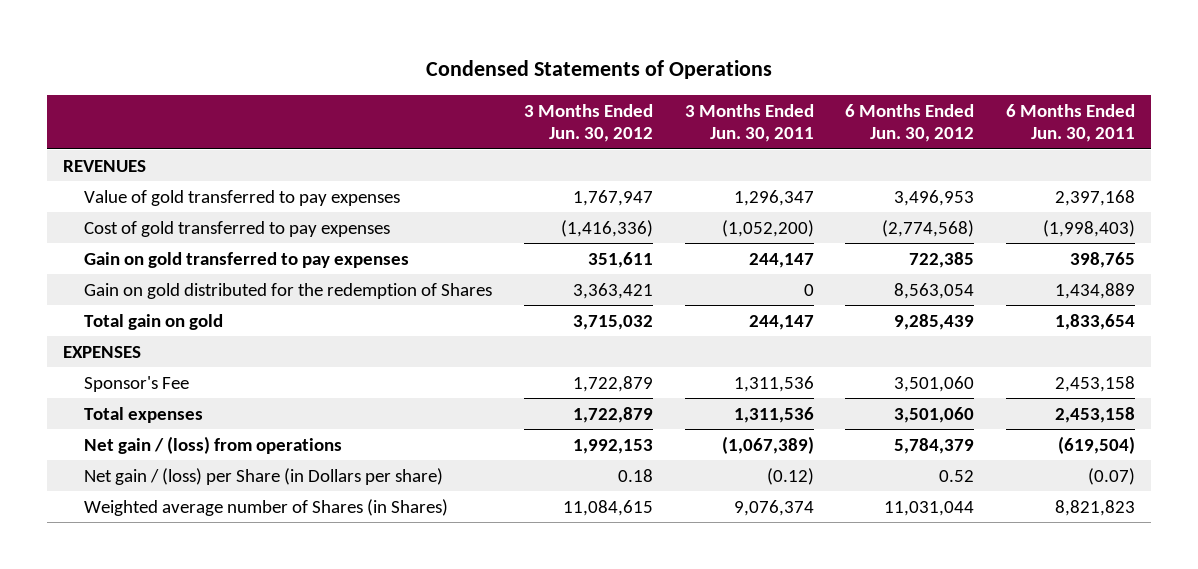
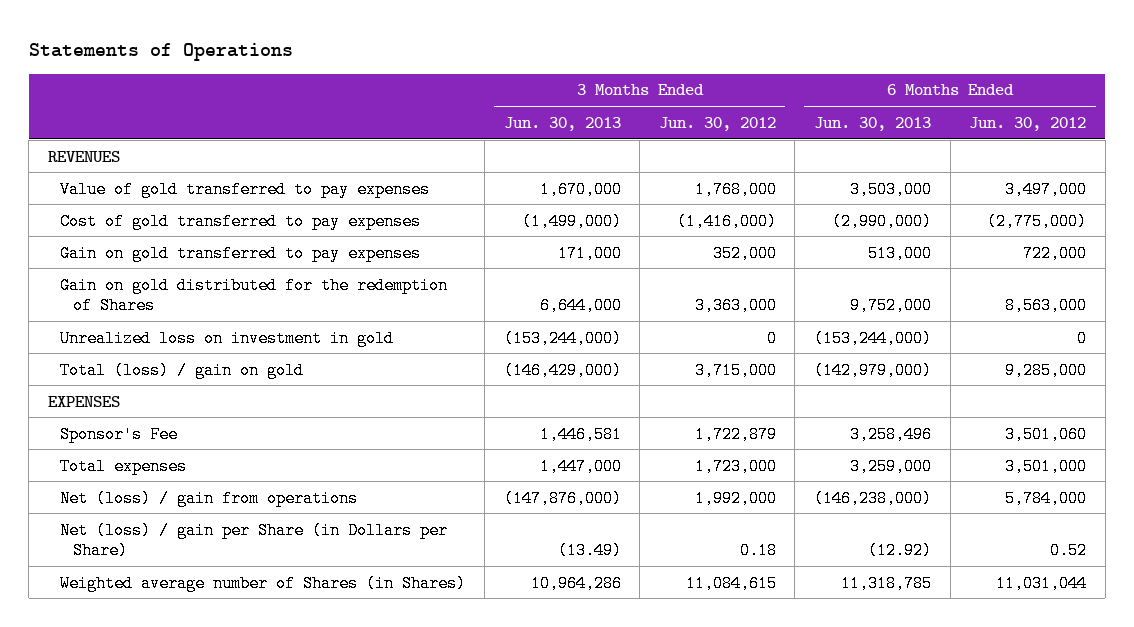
- Condensed Statements of Operations
+ Statements of Operations
- | 3 Months Ended Jun. 30, 2012 | 3 Months Ended Jun. 30, 2011 | 6 Months Ended Jun. 30, 2012 | 6 Months Ended Jun. 30, 2011
+ | 3 Months Ended Jun. 30, 2013 | 3 Months Ended Jun. 30, 2012 | 6 Months Ended Jun. 30, 2013 | 6 Months Ended Jun. 30, 2012
- Value of gold transferred to pay expenses | 1,767,947 | 1,296,347 | 3,496,953 | 2,397,168
- Cost of gold transferred to pay expenses | (1,416,336) | (1,052,200) | (2,774,568) | (1,998,403)
- Gain on gold transferred to pay expenses | 351,611 | 244,147 | 722,385 | 398,765
- Gain on gold distributed for the redemption of Shares | 3,363,421 | 0 | 8,563,054 | 1,434,889
- Total gain on gold | 3,715,032 | 244,147 | 9,285,439 | 1,833,654
+ Value of gold transferred to pay expenses | 1,670,000 | 1,768,000 | 3,503,000 | 3,497,000
+ Cost of gold transferred to pay expenses | (1,499,000) | (1,416,000) | (2,990,000) | (2,775,000)
+ Gain on gold transferred to pay expenses | 171,000 | 352,000 | 513,000 | 722,000
+ Gain on gold distributed for the redemption of Shares | 6,644,000 | 3,363,000 | 9,752,000 | 8,563,000
+ Unrealized loss on investment in gold | (153,244,000) | 0 | (153,244,000) | 0
+ Total (loss) / gain on gold | (146,429,000) | 3,715,000 | (142,979,000) | 9,285,000
- Total expenses | 1,722,879 | 1,311,536 | 3,501,060 | 2,453,158
- Net gain / (loss) from operations | 1,992,153 | (1,067,389) | 5,784,379 | (619,504)
- Net gain / (loss) per Share (in Dollars per share) | 0.18 | (0.12) | 0.52 | (0.07)
+ Total expenses | 1,447,000 | 1,723,000 | 3,259,000 | 3,501,000
+ Net (loss) / gain from operations | (147,876,000) | 1,992,000 | (146,238,000) | 5,784,000
+ Net (loss) / gain per Share (in Dollars per Share) | (13.49) | 0.18 | (12.92) | 0.52

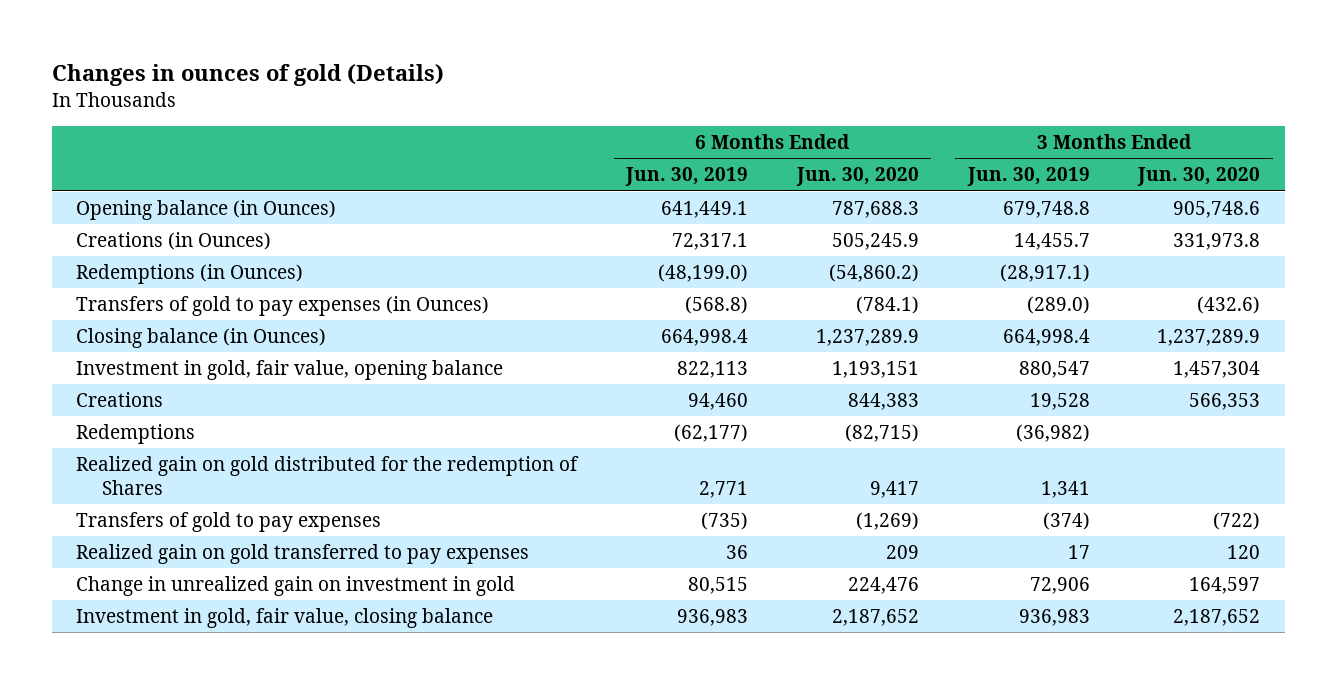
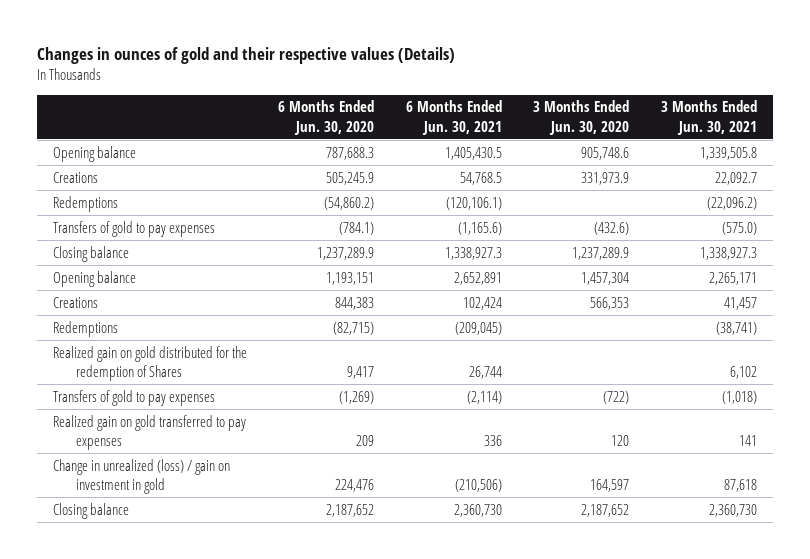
- Changes in ounces of gold (Details)
+ Changes in ounces of gold and their respective values (Details)
- | 6 Months Ended Jun. 30, 2019 | 6 Months Ended Jun. 30, 2020 | 3 Months Ended Jun. 30, 2019 | 3 Months Ended Jun. 30, 2020
+ | 6 Months Ended Jun. 30, 2020 | 6 Months Ended Jun. 30, 2021 | 3 Months Ended Jun. 30, 2020 | 3 Months Ended Jun. 30, 2021
- Opening balance (in Ounces) | 641,449.1 | 787,688.3 | 679,748.8 | 905,748.6
- Creations (in Ounces) | 72,317.1 | 505,245.9 | 14,455.7 | 331,973.8
- Redemptions (in Ounces) | (48,199.0) | (54,860.2) | (28,917.1) |
- Transfers of gold to pay expenses (in Ounces) | (568.8) | (784.1) | (289.0) | (432.6)
- Closing balance (in Ounces) | 664,998.4 | 1,237,289.9 | 664,998.4 | 1,237,289.9
- Investment in gold, fair value, opening balance | 822,113 | 1,193,151 | 880,547 | 1,457,304
+ Opening balance | 787,688.3 | 1,405,430.5 | 905,748.6 | 1,339,505.8
+ Creations | 505,245.9 | 54,768.5 | 331,973.9 | 22,092.7
+ Redemptions | (54,860.2) | (120,106.1) | | (22,096.2)
+ Transfers of gold to pay expenses | (784.1) | (1,165.6) | (432.6) | (575.0)
+ Closing balance | 1,237,289.9 | 1,338,927.3 | 1,237,289.9 | 1,338,927.3
+ Opening balance | 1,193,151 | 2,652,891 | 1,457,304 | 2,265,171
- Change in unrealized gain on investment in gold | 80,515 | 224,476 | 72,906 | 164,597
- Investment in gold, fair value, closing balance | 936,983 | 2,187,652 | 936,983 | 2,187,652
+ Change in unrealized (loss) / gain on investment in gold | 224,476 | (210,506) | 164,597 | 87,618
+ Closing balance | 2,187,652 | 2,360,730 | 2,187,652 | 2,360,730

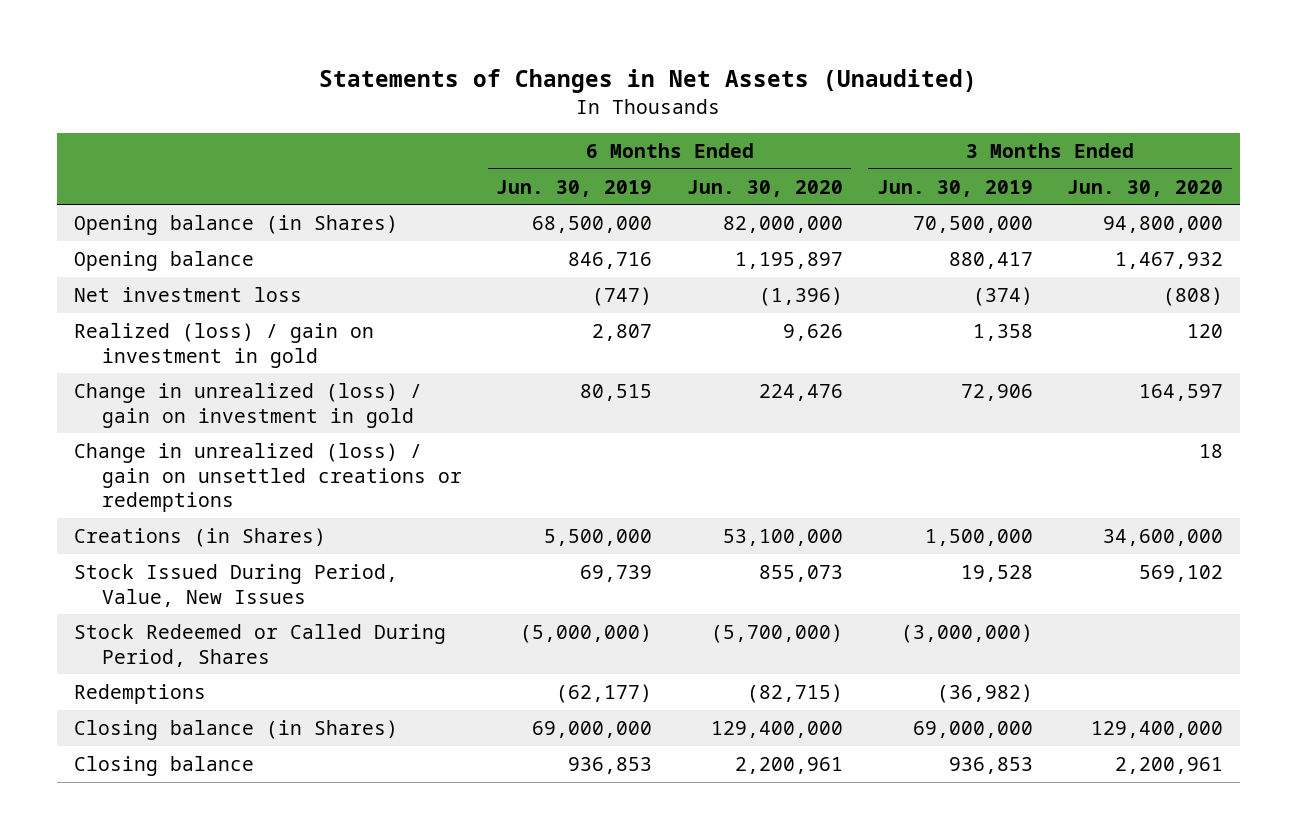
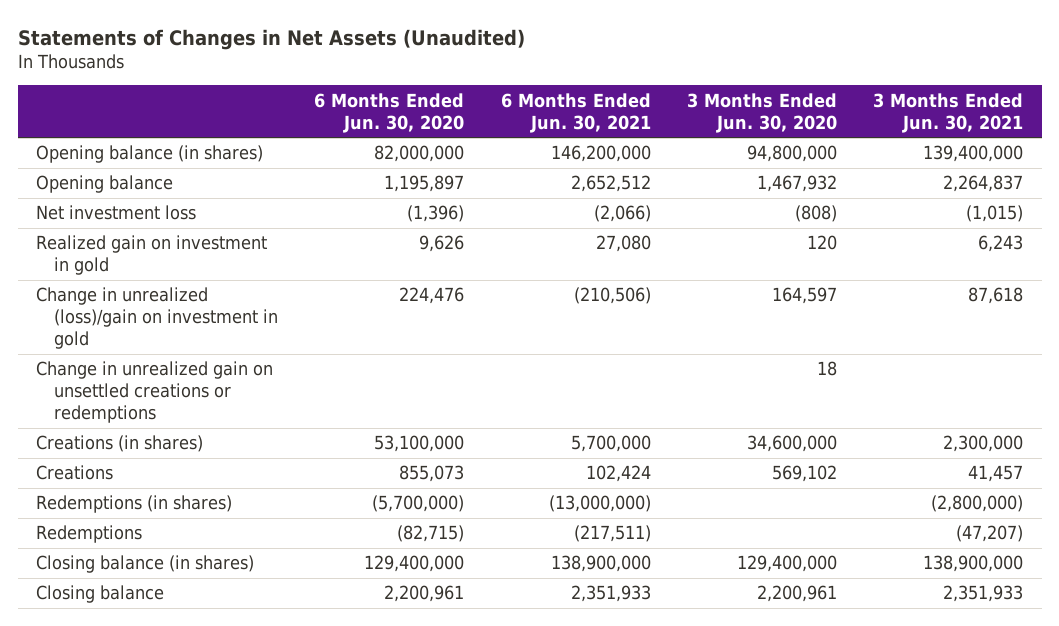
- | 6 Months Ended Jun. 30, 2019 | 6 Months Ended Jun. 30, 2020 | 3 Months Ended Jun. 30, 2019 | 3 Months Ended Jun. 30, 2020
+ | 6 Months Ended Jun. 30, 2020 | 6 Months Ended Jun. 30, 2021 | 3 Months Ended Jun. 30, 2020 | 3 Months Ended Jun. 30, 2021
- Opening balance (in Shares) | 68,500,000 | 82,000,000 | 70,500,000 | 94,800,000
+ Opening balance (in shares) | 82,000,000 | 146,200,000 | 94,800,000 | 139,400,000
- Realized (loss) / gain on investment in gold | 2,807 | 9,626 | 1,358 | 120
- Change in unrealized (loss) / gain on investment in gold | 80,515 | 224,476 | 72,906 | 164,597
- Change in unrealized (loss) / gain on unsettled creations or redemptions | | | | 18
- Creations (in Shares) | 5,500,000 | 53,100,000 | 1,500,000 | 34,600,000
- Stock Issued During Period, Value, New Issues | 69,739 | 855,073 | 19,528 | 569,102
- Stock Redeemed or Called During Period, Shares | (5,000,000) | (5,700,000) | (3,000,000) |
+ Realized gain on investment in gold | 9,626 | 27,080 | 120 | 6,243
+ Change in unrealized (loss)/gain on investment in gold | 224,476 | (210,506) | 164,597 | 87,618
+ Change in unrealized gain on unsettled creations or redemptions | | | 18 |
+ Creations (in shares) | 53,100,000 | 5,700,000 | 34,600,000 | 2,300,000
+ Creations | 855,073 | 102,424 | 569,102 | 41,457
+ Redemptions (in shares) | (5,700,000) | (13,000,000) | | (2,800,000)
- Closing balance (in Shares) | 69,000,000 | 129,400,000 | 69,000,000 | 129,400,000
+ Closing balance (in shares) | 129,400,000 | 138,900,000 | 129,400,000 | 138,900,000

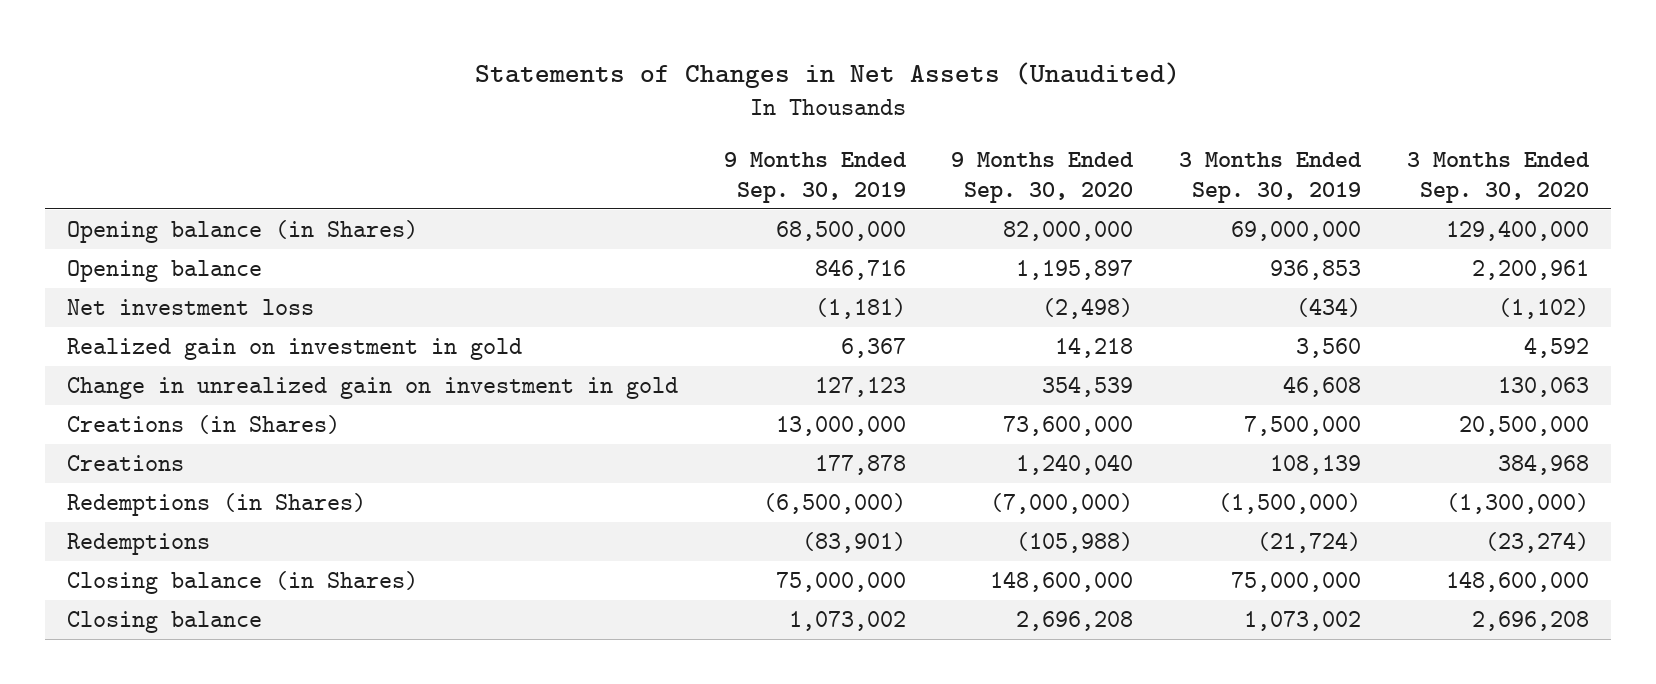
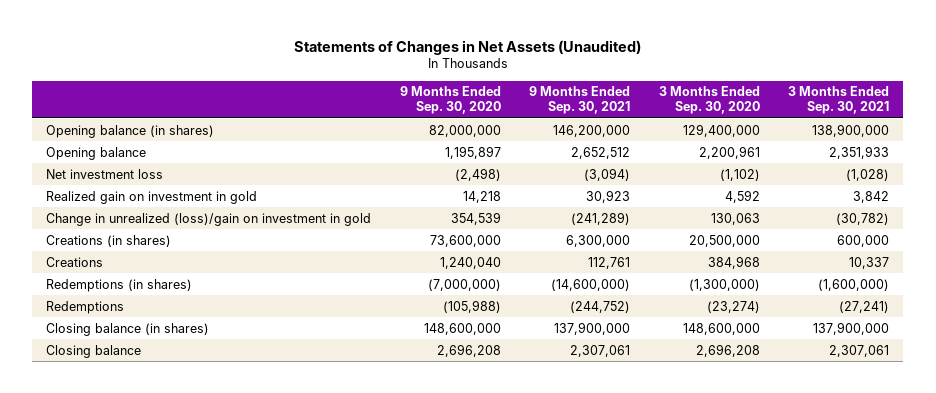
- | 9 Months Ended Sep. 30, 2019 | 9 Months Ended Sep. 30, 2020 | 3 Months Ended Sep. 30, 2019 | 3 Months Ended Sep. 30, 2020
+ | 9 Months Ended Sep. 30, 2020 | 9 Months Ended Sep. 30, 2021 | 3 Months Ended Sep. 30, 2020 | 3 Months Ended Sep. 30, 2021
- Opening balance (in Shares) | 68,500,000 | 82,000,000 | 69,000,000 | 129,400,000
+ Opening balance (in shares) | 82,000,000 | 146,200,000 | 129,400,000 | 138,900,000
- Change in unrealized gain on investment in gold | 127,123 | 354,539 | 46,608 | 130,063
- Creations (in Shares) | 13,000,000 | 73,600,000 | 7,500,000 | 20,500,000
+ Change in unrealized (loss)/gain on investment in gold | 354,539 | (241,289) | 130,063 | (30,782)
+ Creations (in shares) | 73,600,000 | 6,300,000 | 20,500,000 | 600,000
- Redemptions (in Shares) | (6,500,000) | (7,000,000) | (1,500,000) | (1,300,000)
+ Redemptions (in shares) | (7,000,000) | (14,600,000) | (1,300,000) | (1,600,000)
- Closing balance (in Shares) | 75,000,000 | 148,600,000 | 75,000,000 | 148,600,000
+ Closing balance (in shares) | 148,600,000 | 137,900,000 | 148,600,000 | 137,900,000

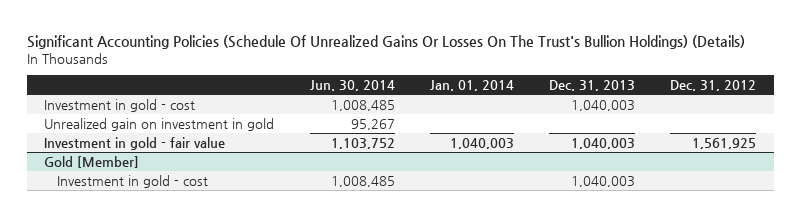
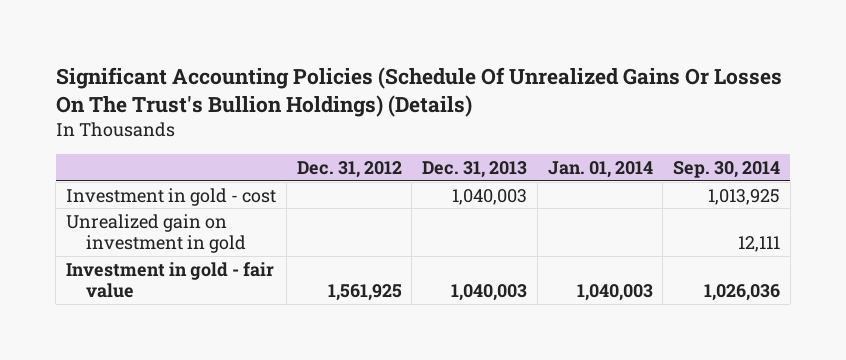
- | Jun. 30, 2014 | Jan. 01, 2014 | Dec. 31, 2013 | Dec. 31, 2012
+ | Dec. 31, 2012 | Dec. 31, 2013 | Jan. 01, 2014 | Sep. 30, 2014
- Gold [Member]
- Investment in gold - cost | 1,008,485 | | 1,040,003 |

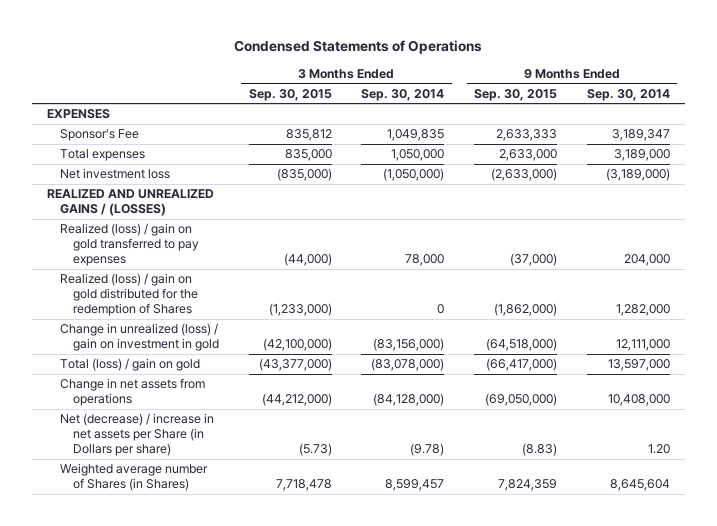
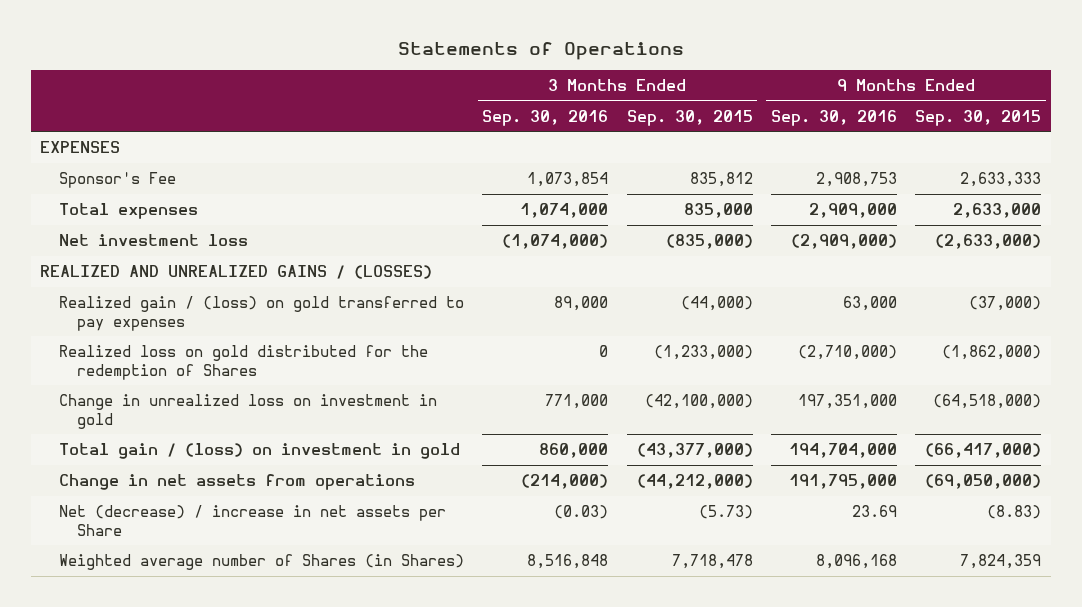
- Condensed Statements of Operations
+ Statements of Operations
- | 3 Months Ended Sep. 30, 2015 | 3 Months Ended Sep. 30, 2014 | 9 Months Ended Sep. 30, 2015 | 9 Months Ended Sep. 30, 2014
+ | 3 Months Ended Sep. 30, 2016 | 3 Months Ended Sep. 30, 2015 | 9 Months Ended Sep. 30, 2016 | 9 Months Ended Sep. 30, 2015
- Realized (loss) / gain on gold transferred to pay expenses | (44,000) | 78,000 | (37,000) | 204,000
- Realized (loss) / gain on gold distributed for the redemption of Shares | (1,233,000) | 0 | (1,862,000) | 1,282,000
- Change in unrealized (loss) / gain on investment in gold | (42,100,000) | (83,156,000) | (64,518,000) | 12,111,000
- Total (loss) / gain on gold | (43,377,000) | (83,078,000) | (66,417,000) | 13,597,000
+ Realized gain / (loss) on gold transferred to pay expenses | 89,000 | (44,000) | 63,000 | (37,000)
+ Realized loss on gold distributed for the redemption of Shares | 0 | (1,233,000) | (2,710,000) | (1,862,000)
+ Change in unrealized loss on investment in gold | 771,000 | (42,100,000) | 197,351,000 | (64,518,000)
+ Total gain / (loss) on investment in gold | 860,000 | (43,377,000) | 194,704,000 | (66,417,000)
- Net (decrease) / increase in net assets per Share (in Dollars per share) | (5.73) | (9.78) | (8.83) | 1.20
+ Net (decrease) / increase in net assets per Share | (0.03) | (5.73) | 23.69 | (8.83)

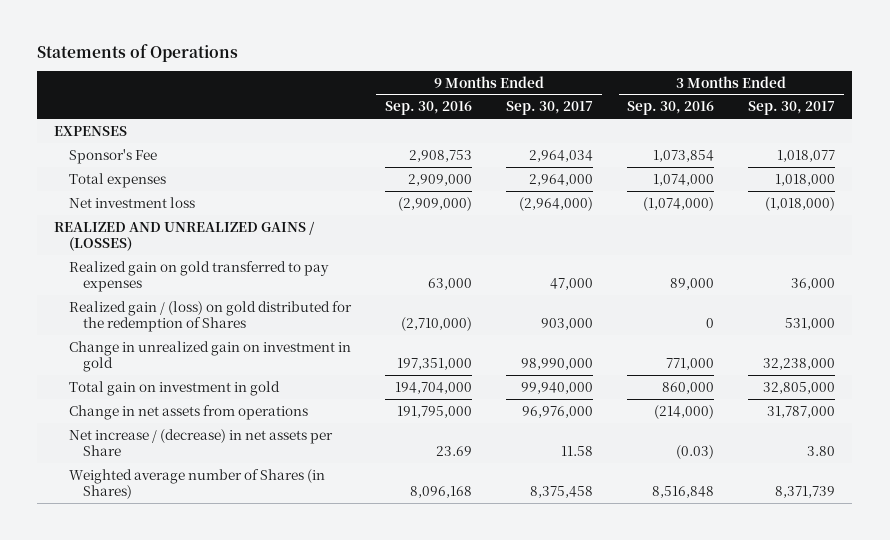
- | 3 Months Ended Sep. 30, 2016 | 3 Months Ended Sep. 30, 2015 | 9 Months Ended Sep. 30, 2016 | 9 Months Ended Sep. 30, 2015
+ | 9 Months Ended Sep. 30, 2016 | 9 Months Ended Sep. 30, 2017 | 3 Months Ended Sep. 30, 2016 | 3 Months Ended Sep. 30, 2017
- Realized gain / (loss) on gold transferred to pay expenses | 89,000 | (44,000) | 63,000 | (37,000)
- Realized loss on gold distributed for the redemption of Shares | 0 | (1,233,000) | (2,710,000) | (1,862,000)
- Change in unrealized loss on investment in gold | 771,000 | (42,100,000) | 197,351,000 | (64,518,000)
- Total gain / (loss) on investment in gold | 860,000 | (43,377,000) | 194,704,000 | (66,417,000)
+ Realized gain on gold transferred to pay expenses | 63,000 | 47,000 | 89,000 | 36,000
+ Realized gain / (loss) on gold distributed for the redemption of Shares | (2,710,000) | 903,000 | 0 | 531,000
+ Change in unrealized gain on investment in gold | 197,351,000 | 98,990,000 | 771,000 | 32,238,000
+ Total gain on investment in gold | 194,704,000 | 99,940,000 | 860,000 | 32,805,000
- Net (decrease) / increase in net assets per Share | (0.03) | (5.73) | 23.69 | (8.83)
+ Net increase / (decrease) in net assets per Share | 23.69 | 11.58 | (0.03) | 3.80

